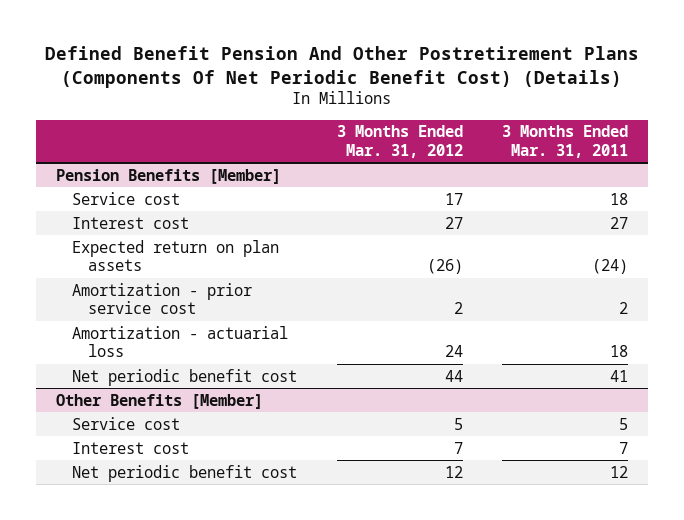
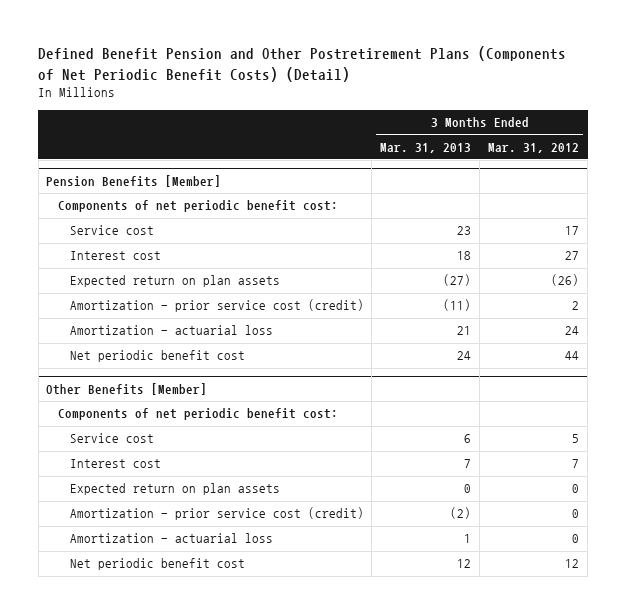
- Defined Benefit Pension And Other Postretirement Plans (Components Of Net Periodic Benefit Cost) (Details)
+ Defined Benefit Pension and Other Postretirement Plans (Components of Net Periodic Benefit Costs) (Detail)
- | 3 Months Ended Mar. 31, 2012 | 3 Months Ended Mar. 31, 2011
+ | 3 Months Ended Mar. 31, 2013 | 3 Months Ended Mar. 31, 2012
@ Pension Benefits [Member]
+ Components of net periodic benefit cost:
- Amortization - prior service cost | 2 | 2
+ Amortization - prior service cost (credit) | (11) | 2
@ Other Benefits [Member]
+ Components of net periodic benefit cost:
+ Expected return on plan assets | 0 | 0
+ Amortization - prior service cost (credit) | (2) | 0
+ Amortization - actuarial loss | 1 | 0

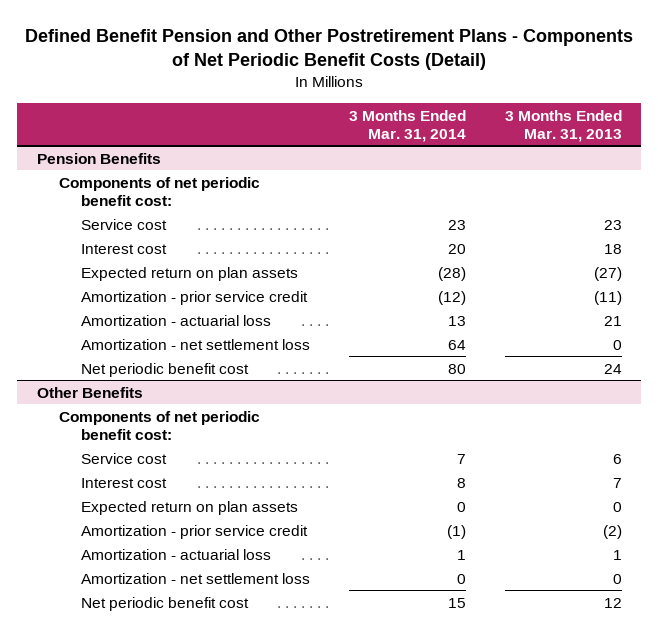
- Defined Benefit Pension and Other Postretirement Plans (Components of Net Periodic Benefit Costs) (Detail)
+ Defined Benefit Pension and Other Postretirement Plans - Components of Net Periodic Benefit Costs (Detail)
- | 3 Months Ended Mar. 31, 2013 | 3 Months Ended Mar. 31, 2012
+ | 3 Months Ended Mar. 31, 2014 | 3 Months Ended Mar. 31, 2013
- Pension Benefits [Member]
+ Pension Benefits
- Amortization - prior service cost (credit) | (11) | 2
+ Amortization - prior service credit | (12) | (11)
+ Amortization - net settlement loss | 64 | 0
- Other Benefits [Member]
+ Other Benefits
- Amortization - prior service cost (credit) | (2) | 0
+ Amortization - prior service credit | (1) | (2)
+ Amortization - net settlement loss | 0 | 0

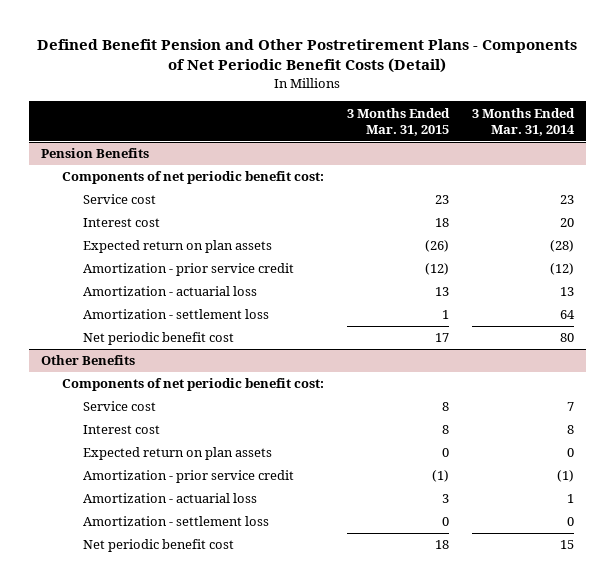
- | 3 Months Ended Mar. 31, 2014 | 3 Months Ended Mar. 31, 2013
+ | 3 Months Ended Mar. 31, 2015 | 3 Months Ended Mar. 31, 2014
@ Pension Benefits
- Amortization - net settlement loss | 64 | 0
+ Amortization - settlement loss | 1 | 64
@ Other Benefits
- Amortization - net settlement loss | 0 | 0
+ Amortization - settlement loss | 0 | 0

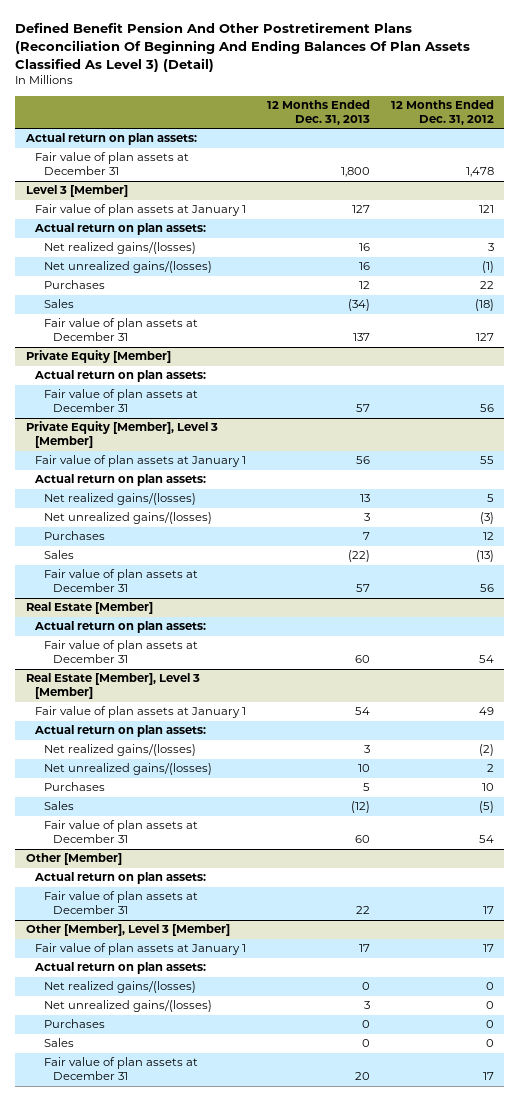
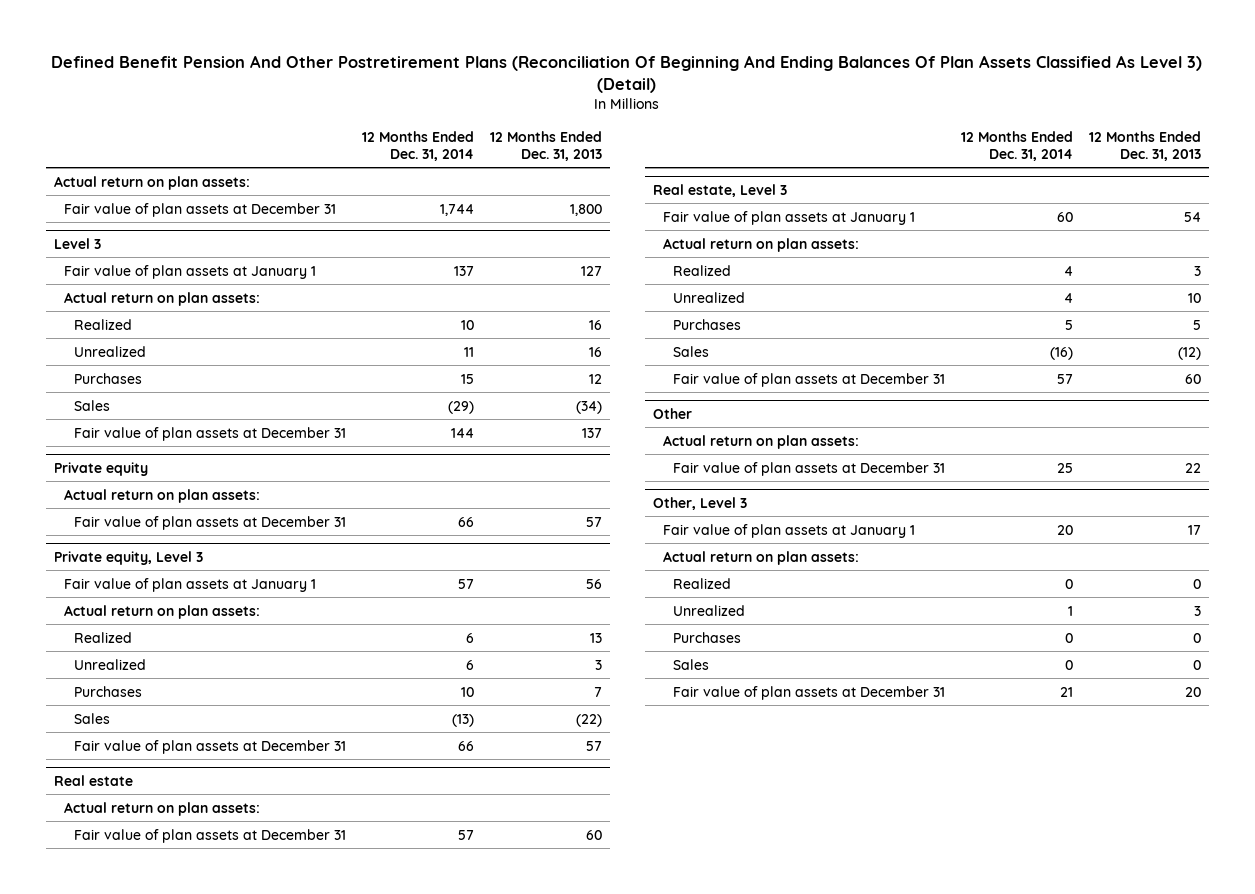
- | 12 Months Ended Dec. 31, 2013 | 12 Months Ended Dec. 31, 2012
+ | 12 Months Ended Dec. 31, 2014 | 12 Months Ended Dec. 31, 2013
- Level 3 [Member]
+ Level 3
- Net realized gains/(losses) | 16 | 3
- Net unrealized gains/(losses) | 16 | (1)
+ Realized | 10 | 16
+ Unrealized | 11 | 16
- Private Equity [Member]
+ Private equity
- Private Equity [Member], Level 3 [Member]
+ Private equity, Level 3
- Net realized gains/(losses) | 13 | 5
- Net unrealized gains/(losses) | 3 | (3)
+ Realized | 6 | 13
+ Unrealized | 6 | 3
- Real Estate [Member]
+ Real estate
- Real Estate [Member], Level 3 [Member]
+ Real estate, Level 3
- Net realized gains/(losses) | 3 | (2)
- Net unrealized gains/(losses) | 10 | 2
+ Realized | 4 | 3
+ Unrealized | 4 | 10
- Other [Member]
+ Other
- Other [Member], Level 3 [Member]
+ Other, Level 3
- Net realized gains/(losses) | 0 | 0
- Net unrealized gains/(losses) | 3 | 0
+ Realized | 0 | 0
+ Unrealized | 1 | 3

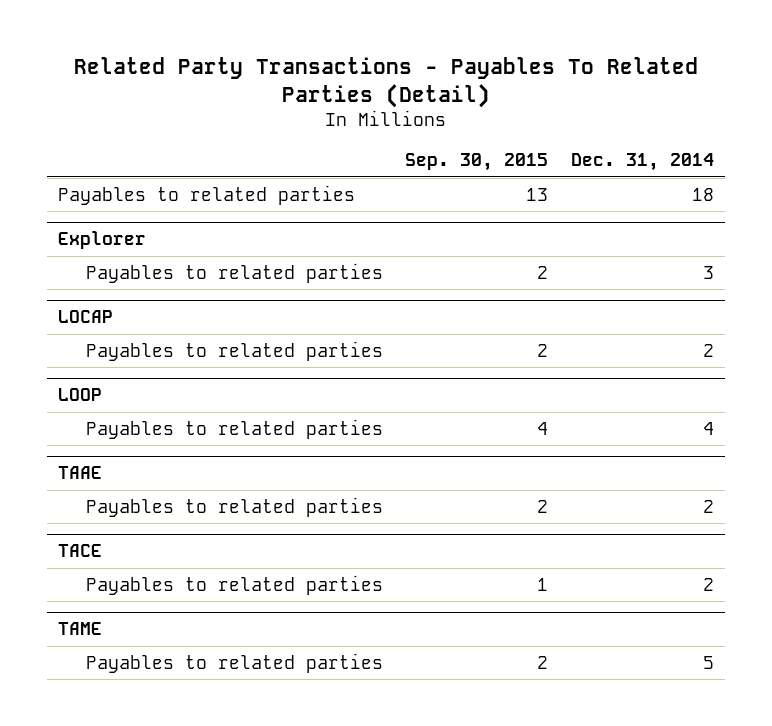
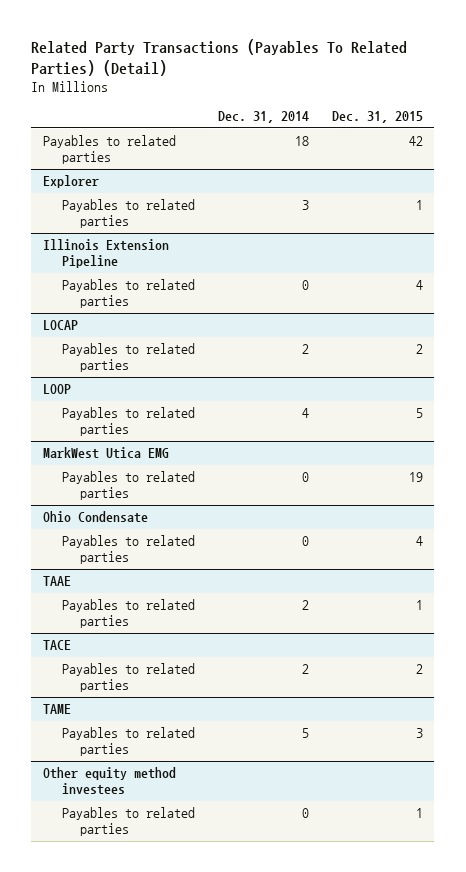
- Related Party Transactions - Payables To Related Parties (Detail)
+ Related Party Transactions (Payables To Related Parties) (Detail)
- | Sep. 30, 2015 | Dec. 31, 2014
+ | Dec. 31, 2014 | Dec. 31, 2015
+ Illinois Extension Pipeline
+ Payables to related parties | 0 | 4
+ MarkWest Utica EMG
+ Payables to related parties | 0 | 19
+ Ohio Condensate
+ Payables to related parties | 0 | 4
+ Other equity method investees
+ Payables to related parties | 0 | 1

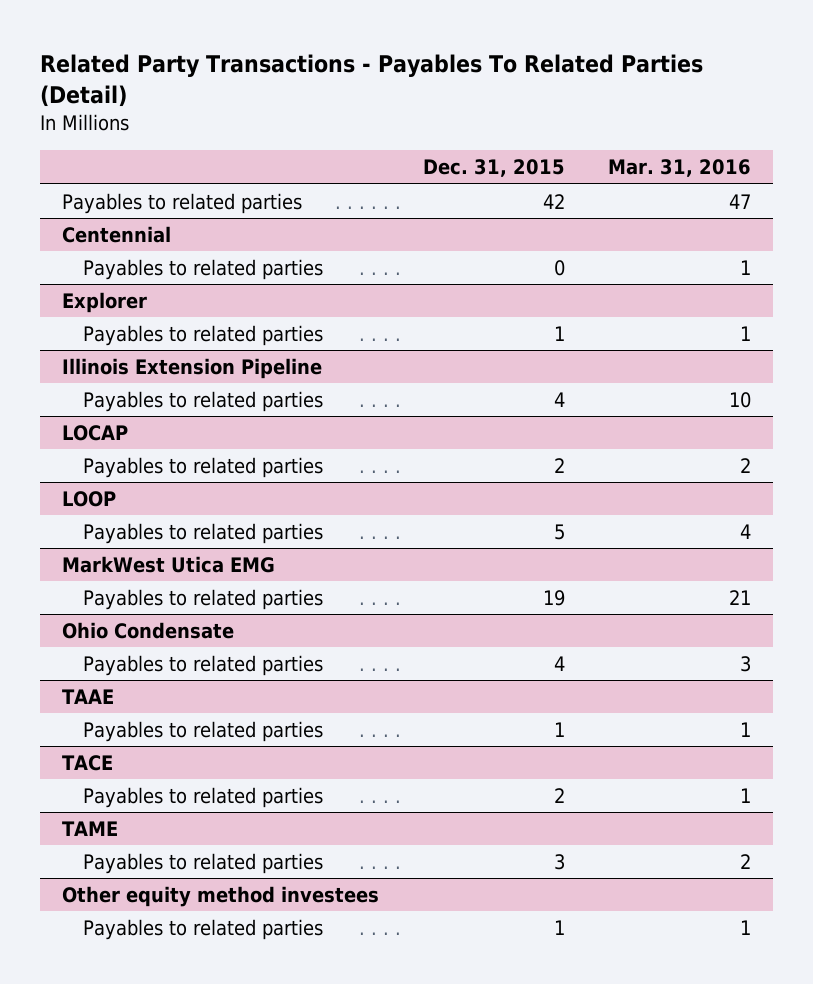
- Related Party Transactions (Payables To Related Parties) (Detail)
+ Related Party Transactions - Payables To Related Parties (Detail)
- | Dec. 31, 2014 | Dec. 31, 2015
+ | Dec. 31, 2015 | Mar. 31, 2016
+ Centennial
+ Payables to related parties | 0 | 1

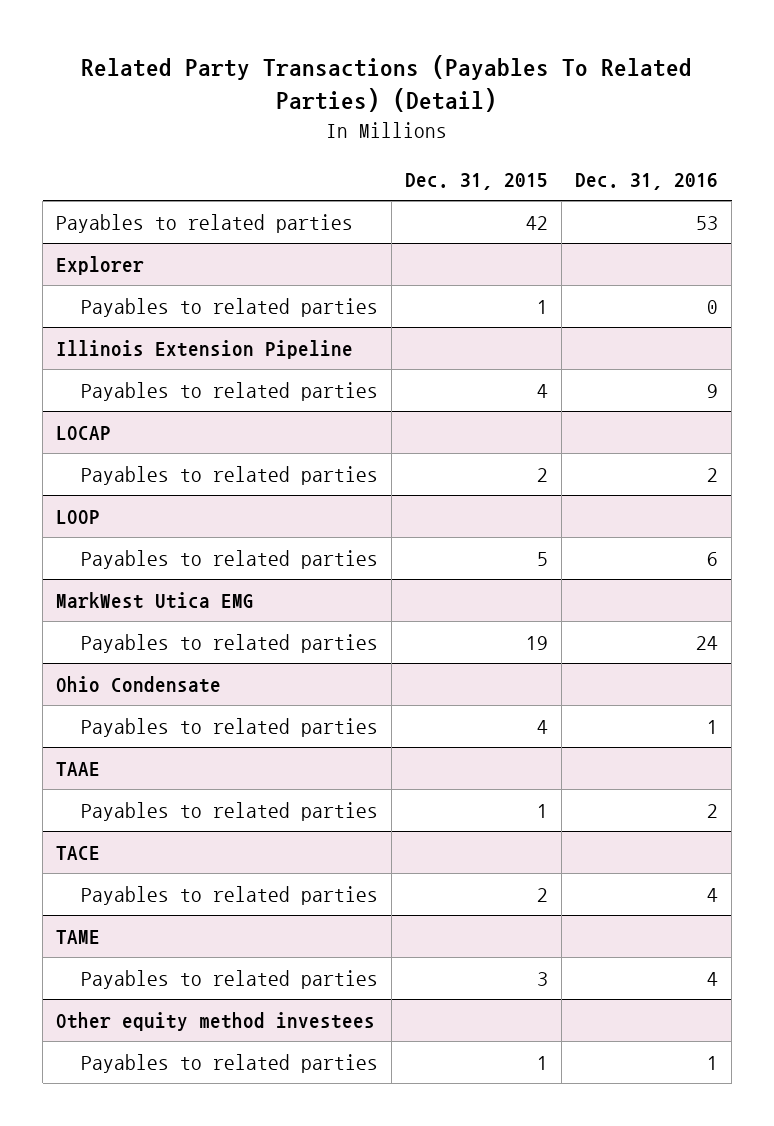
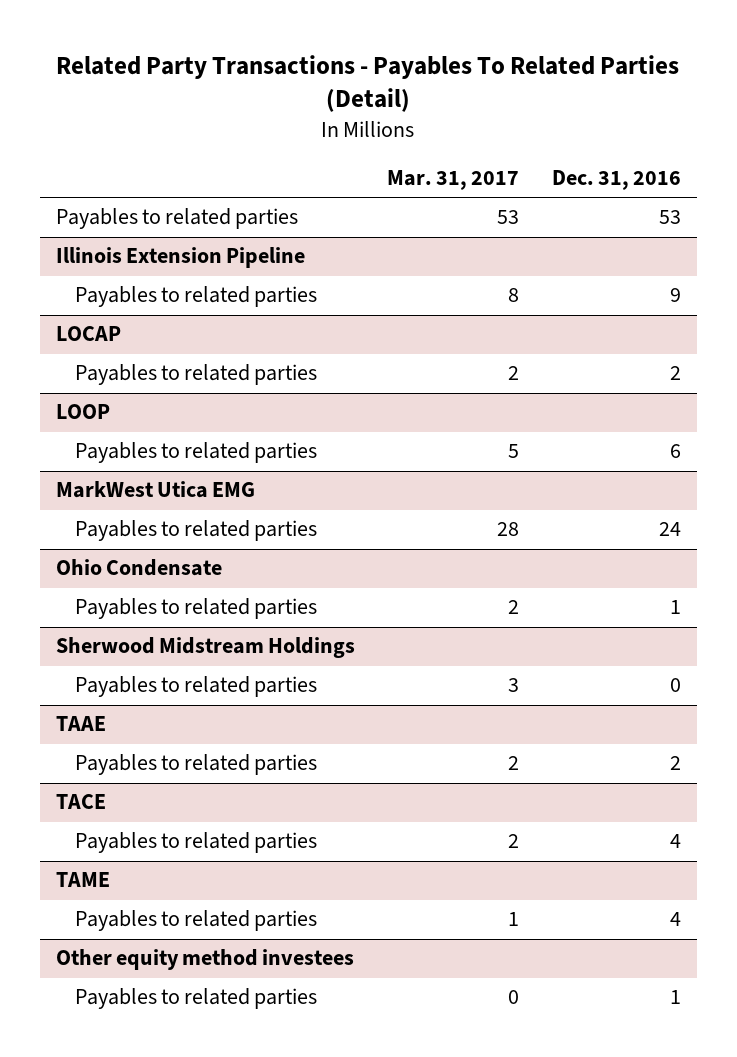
- Related Party Transactions (Payables To Related Parties) (Detail)
+ Related Party Transactions - Payables To Related Parties (Detail)
- | Dec. 31, 2015 | Dec. 31, 2016
+ | Mar. 31, 2017 | Dec. 31, 2016
- Explorer
- Payables to related parties | 1 | 0
+ Sherwood Midstream Holdings
+ Payables to related parties | 3 | 0

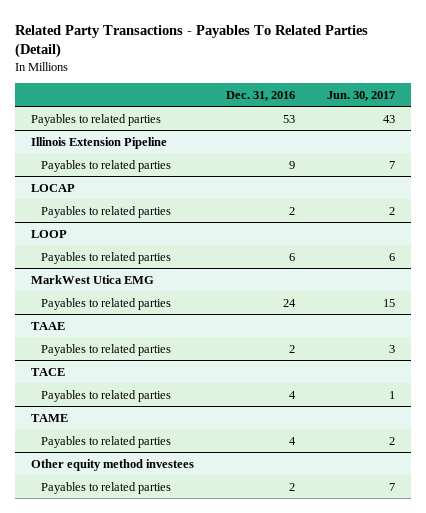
- | Mar. 31, 2017 | Dec. 31, 2016
+ | Dec. 31, 2016 | Jun. 30, 2017
- Ohio Condensate
- Payables to related parties | 2 | 1
- Sherwood Midstream Holdings
- Payables to related parties | 3 | 0
@ Other equity method investees
- Payables to related parties | 0 | 1
+ Payables to related parties | 2 | 7

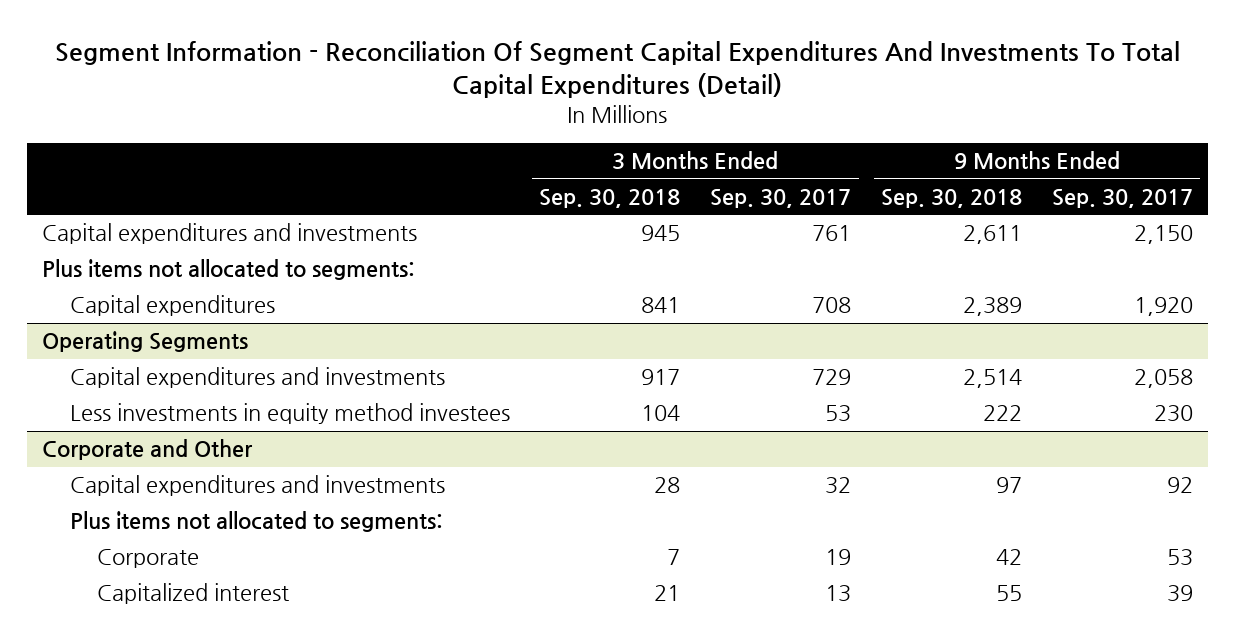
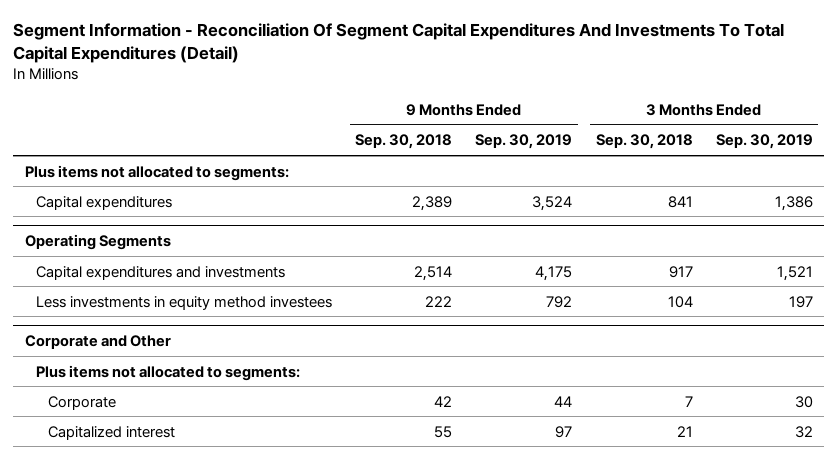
- | 3 Months Ended Sep. 30, 2018 | 3 Months Ended Sep. 30, 2017 | 9 Months Ended Sep. 30, 2018 | 9 Months Ended Sep. 30, 2017
+ | 9 Months Ended Sep. 30, 2018 | 9 Months Ended Sep. 30, 2019 | 3 Months Ended Sep. 30, 2018 | 3 Months Ended Sep. 30, 2019
- Capital expenditures and investments | 945 | 761 | 2,611 | 2,150
@ Corporate and Other
- Capital expenditures and investments | 28 | 32 | 97 | 92

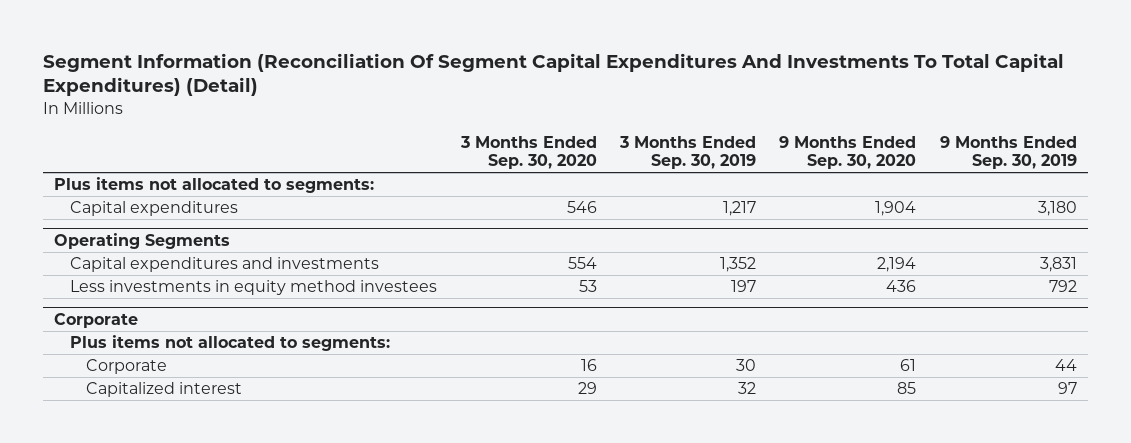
- Segment Information - Reconciliation Of Segment Capital Expenditures And Investments To Total Capital Expenditures (Detail)
+ Segment Information (Reconciliation Of Segment Capital Expenditures And Investments To Total Capital Expenditures) (Detail)
- | 9 Months Ended Sep. 30, 2018 | 9 Months Ended Sep. 30, 2019 | 3 Months Ended Sep. 30, 2018 | 3 Months Ended Sep. 30, 2019
+ | 3 Months Ended Sep. 30, 2020 | 3 Months Ended Sep. 30, 2019 | 9 Months Ended Sep. 30, 2020 | 9 Months Ended Sep. 30, 2019
- Capital expenditures | 2,389 | 3,524 | 841 | 1,386
+ Capital expenditures | 546 | 1,217 | 1,904 | 3,180
@ Operating Segments
- Capital expenditures and investments | 2,514 | 4,175 | 917 | 1,521
+ Capital expenditures and investments | 554 | 1,352 | 2,194 | 3,831
- Corporate and Other
+ Corporate

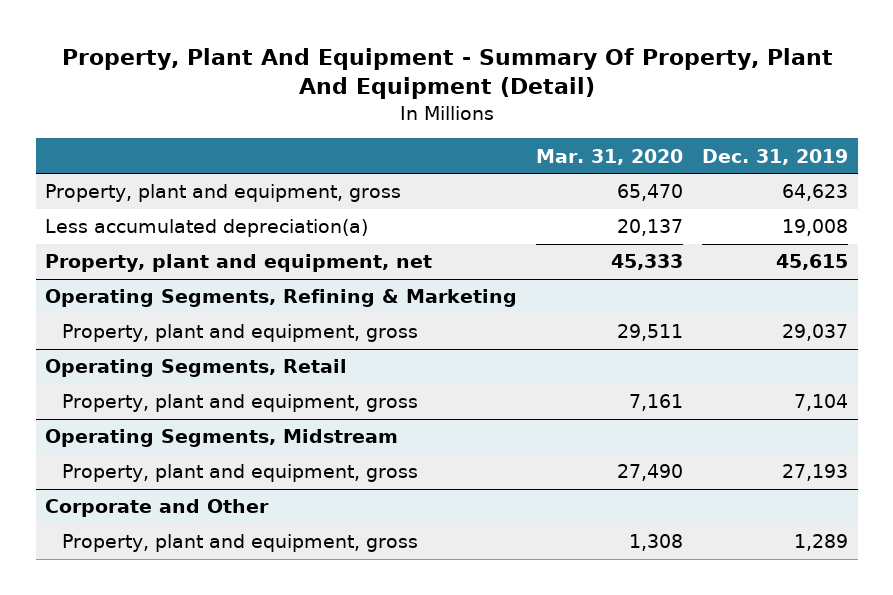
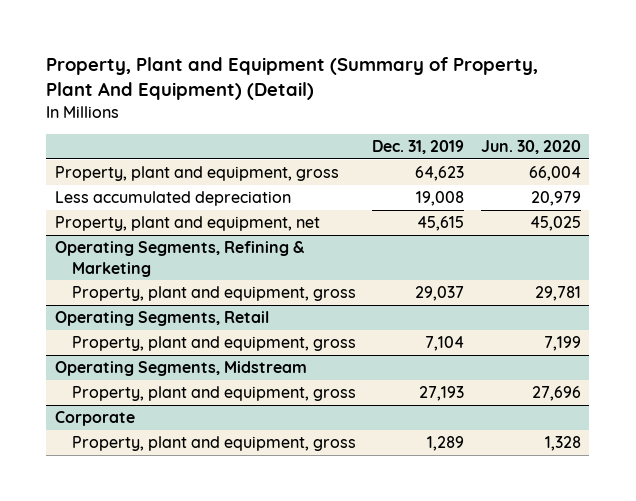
- Property, Plant And Equipment - Summary Of Property, Plant And Equipment (Detail)
+ Property, Plant and Equipment (Summary of Property, Plant And Equipment) (Detail)
- | Mar. 31, 2020 | Dec. 31, 2019
+ | Dec. 31, 2019 | Jun. 30, 2020
- Less accumulated depreciation(a) | 20,137 | 19,008
+ Less accumulated depreciation | 19,008 | 20,979
- Corporate and Other
+ Corporate

